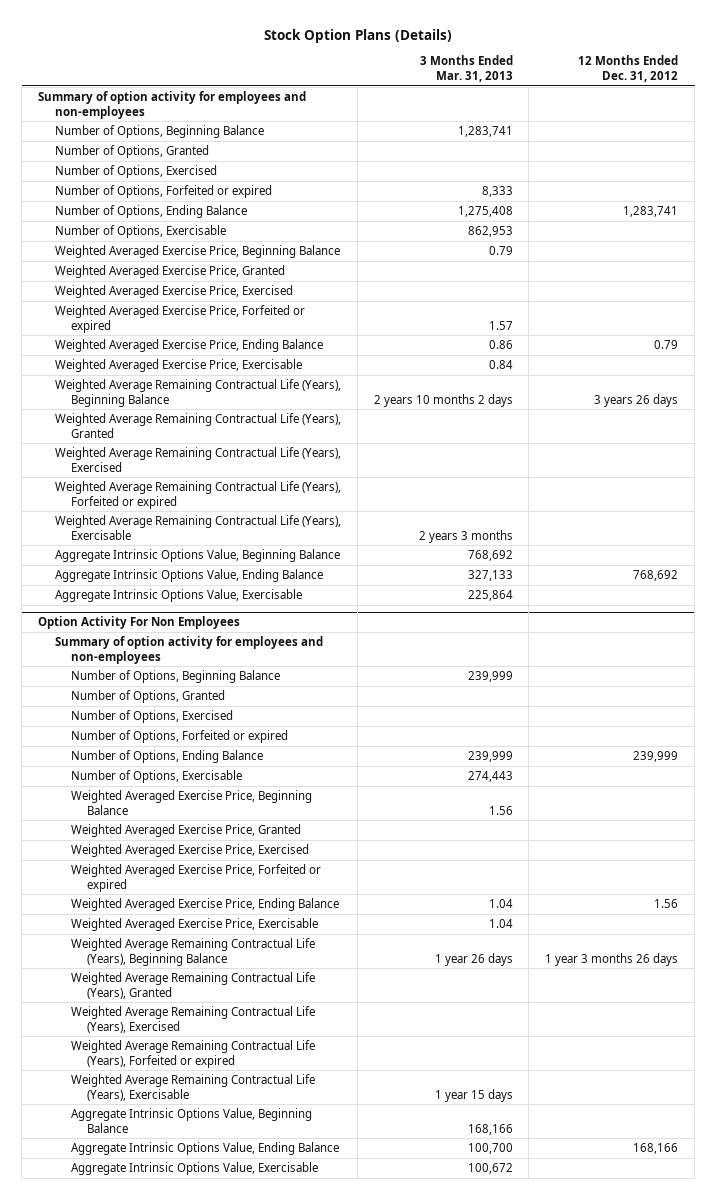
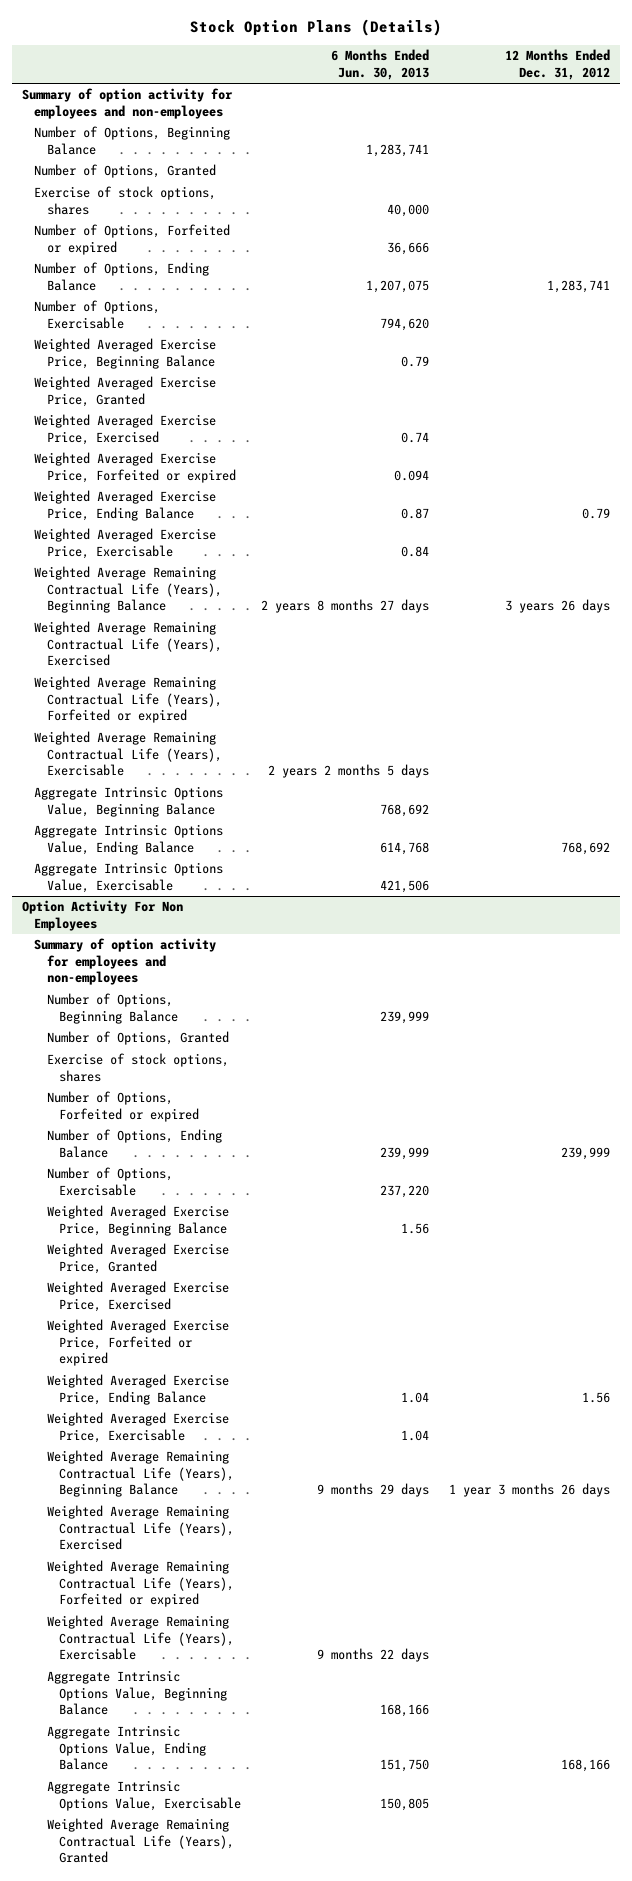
- | 3 Months Ended Mar. 31, 2013 | 12 Months Ended Dec. 31, 2012
+ | 6 Months Ended Jun. 30, 2013 | 12 Months Ended Dec. 31, 2012
- Number of Options, Exercised
+ Exercise of stock options, shares | 40,000 |
- Weighted Average Remaining Contractual Life (Years), Granted
@ Option Activity For Non Employees
- Number of Options, Exercised
+ Exercise of stock options, shares
moved down: Weighted Average Remaining Contractual Life (Years), Granted

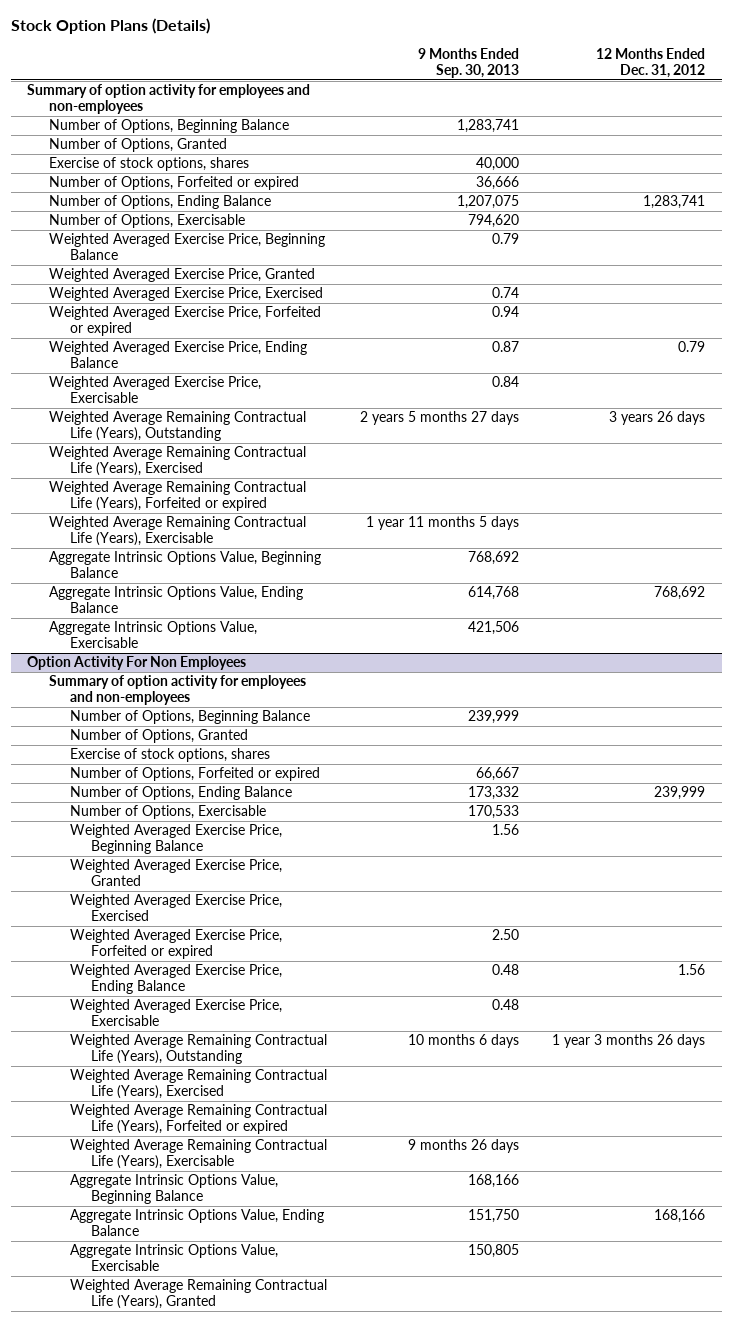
- | 6 Months Ended Jun. 30, 2013 | 12 Months Ended Dec. 31, 2012
+ | 9 Months Ended Sep. 30, 2013 | 12 Months Ended Dec. 31, 2012
- Weighted Average Remaining Contractual Life (Years), Beginning Balance | 2 years 8 months 27 days | 3 years 26 days
+ Weighted Average Remaining Contractual Life (Years), Outstanding | 2 years 5 months 27 days | 3 years 26 days
@ Option Activity For Non Employees
- Weighted Average Remaining Contractual Life (Years), Beginning Balance | 9 months 29 days | 1 year 3 months 26 days
+ Weighted Average Remaining Contractual Life (Years), Outstanding | 10 months 6 days | 1 year 3 months 26 days

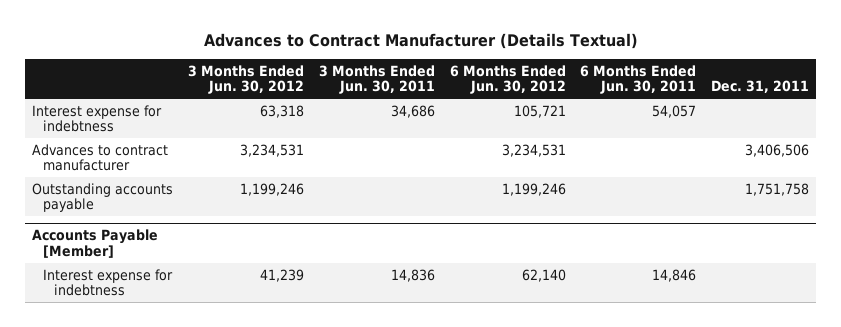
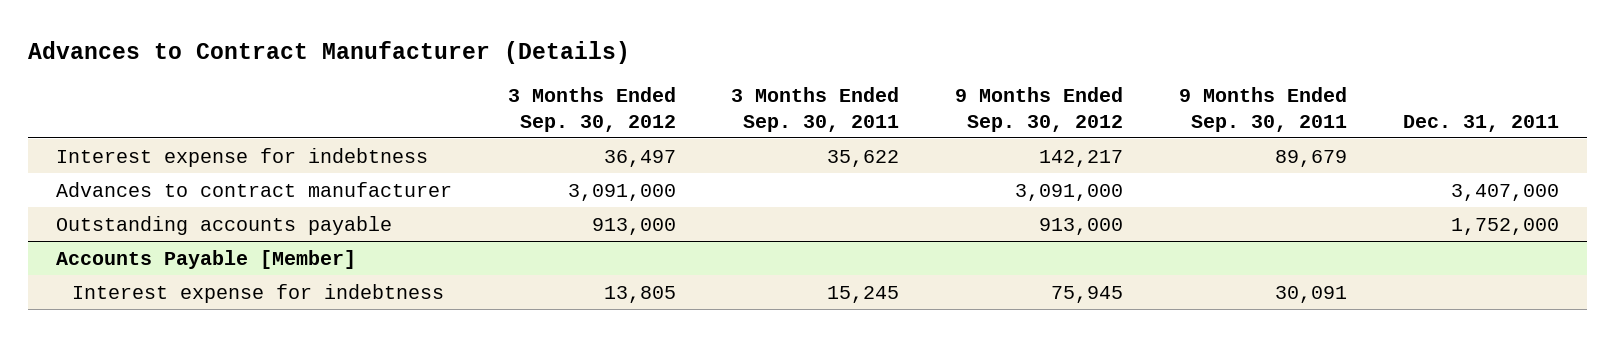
- Advances to Contract Manufacturer (Details Textual)
+ Advances to Contract Manufacturer (Details)
- | 3 Months Ended Jun. 30, 2012 | 3 Months Ended Jun. 30, 2011 | 6 Months Ended Jun. 30, 2012 | 6 Months Ended Jun. 30, 2011 | Dec. 31, 2011
+ | 3 Months Ended Sep. 30, 2012 | 3 Months Ended Sep. 30, 2011 | 9 Months Ended Sep. 30, 2012 | 9 Months Ended Sep. 30, 2011 | Dec. 31, 2011
- Advances to contract manufacturer | 3,234,531 | | 3,234,531 | | 3,406,506
- Outstanding accounts payable | 1,199,246 | | 1,199,246 | | 1,751,758
+ Advances to contract manufacturer | 3,091,000 | | 3,091,000 | | 3,407,000
+ Outstanding accounts payable | 913,000 | | 913,000 | | 1,752,000

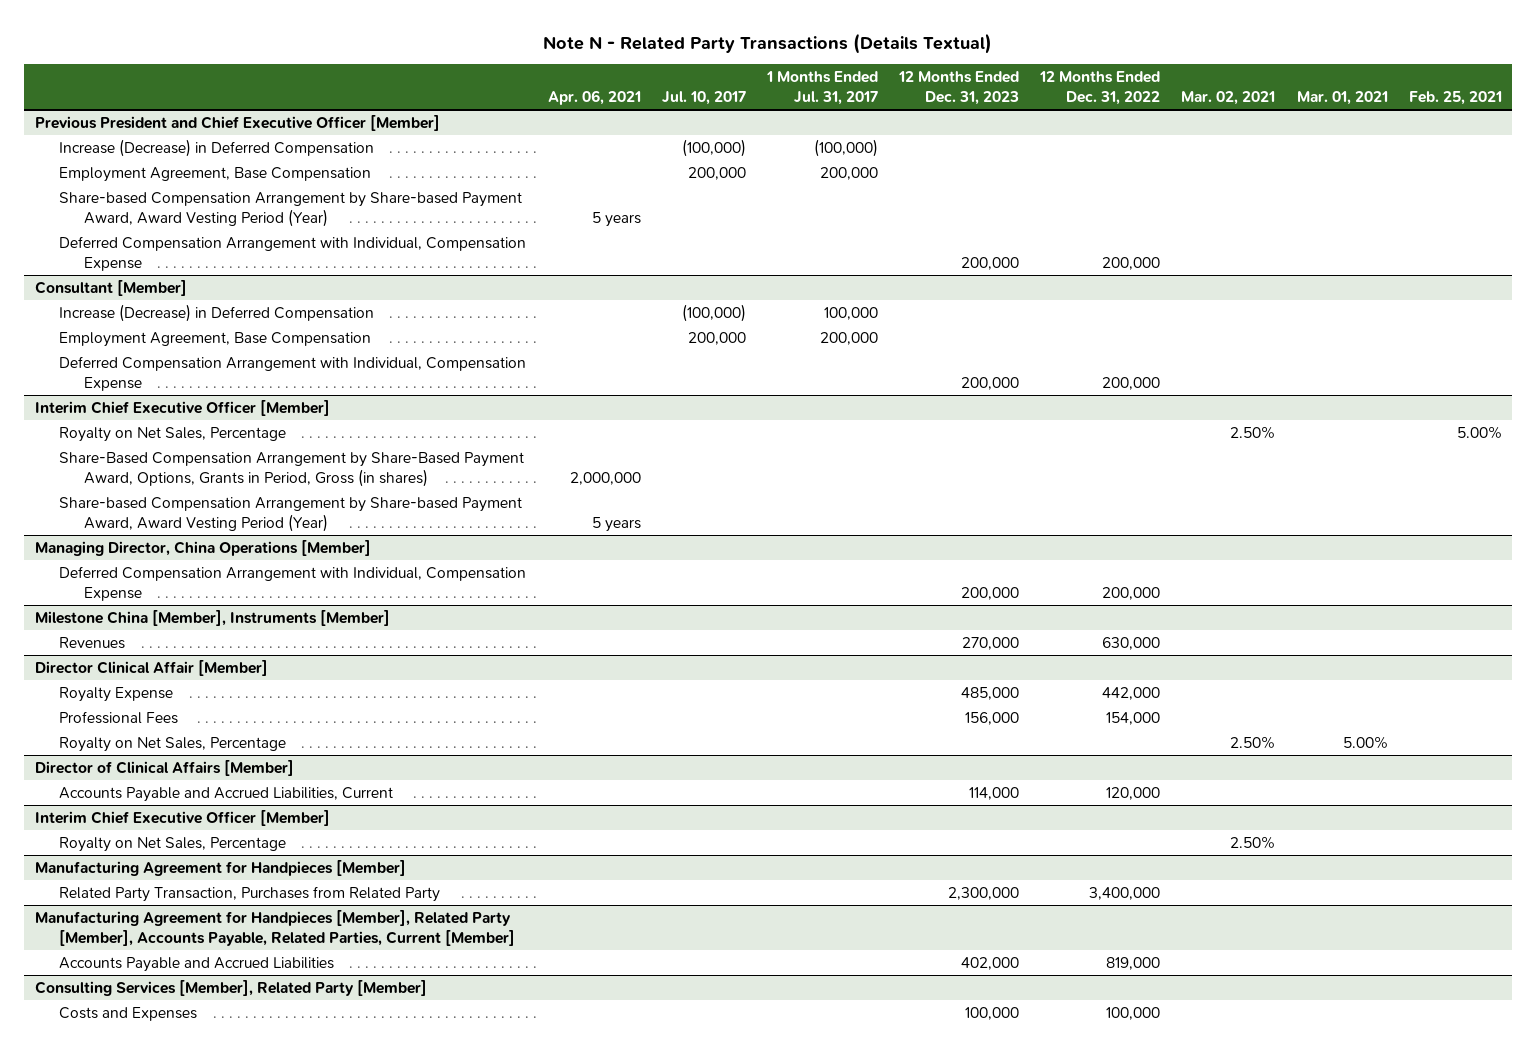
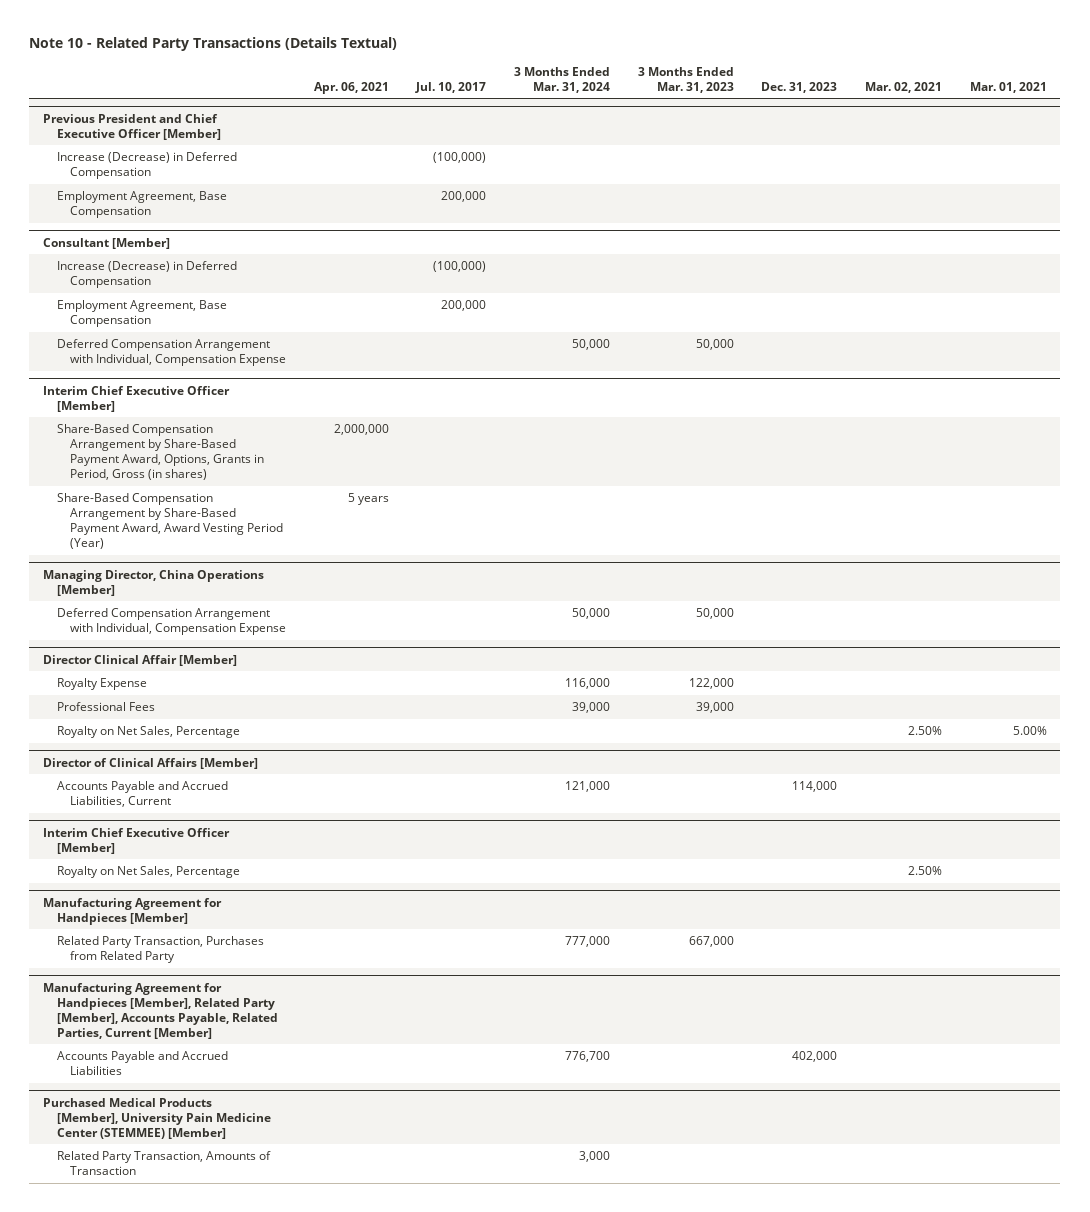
- Note N - Related Party Transactions (Details Textual)
+ Note 10 - Related Party Transactions (Details Textual)
- | Apr. 06, 2021 | Jul. 10, 2017 | 1 Months Ended Jul. 31, 2017 | 12 Months Ended Dec. 31, 2023 | 12 Months Ended Dec. 31, 2022 | Mar. 02, 2021 | Mar. 01, 2021 | Feb. 25, 2021
+ | Apr. 06, 2021 | Jul. 10, 2017 | 3 Months Ended Mar. 31, 2024 | 3 Months Ended Mar. 31, 2023 | Dec. 31, 2023 | Mar. 02, 2021 | Mar. 01, 2021
@ Previous President and Chief Executive Officer [Member]
- Share-based Compensation Arrangement by Share-based Payment Award, Award Vesting Period (Year) | 5 years | | | | | | |
- Deferred Compensation Arrangement with Individual, Compensation Expense | | | | 200,000 | 200,000 | | |
@ Interim Chief Executive Officer [Member]
- Royalty on Net Sales, Percentage | | | | | | 2.50% | | 5.00%
- Share-based Compensation Arrangement by Share-based Payment Award, Award Vesting Period (Year) | 5 years | | | | | | |
+ Share-Based Compensation Arrangement by Share-Based Payment Award, Award Vesting Period (Year) | 5 years | | | | | |
- Milestone China [Member], Instruments [Member]
- Revenues | | | | 270,000 | 630,000 | | |
- Consulting Services [Member], Related Party [Member]
- Costs and Expenses | | | | 100,000 | 100,000 | | |
+ Purchased Medical Products [Member], University Pain Medicine Center (STEMMEE) [Member]
+ Related Party Transaction, Amounts of Transaction | | | 3,000 | | | |

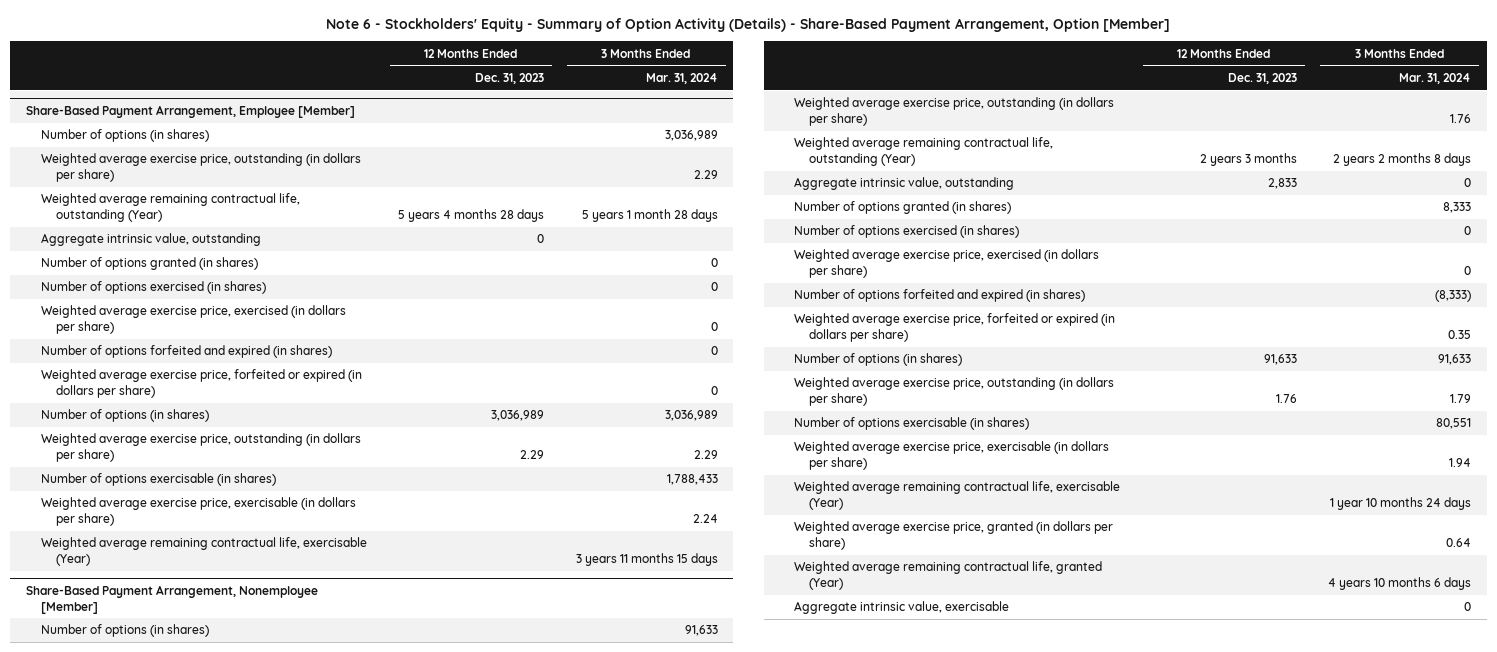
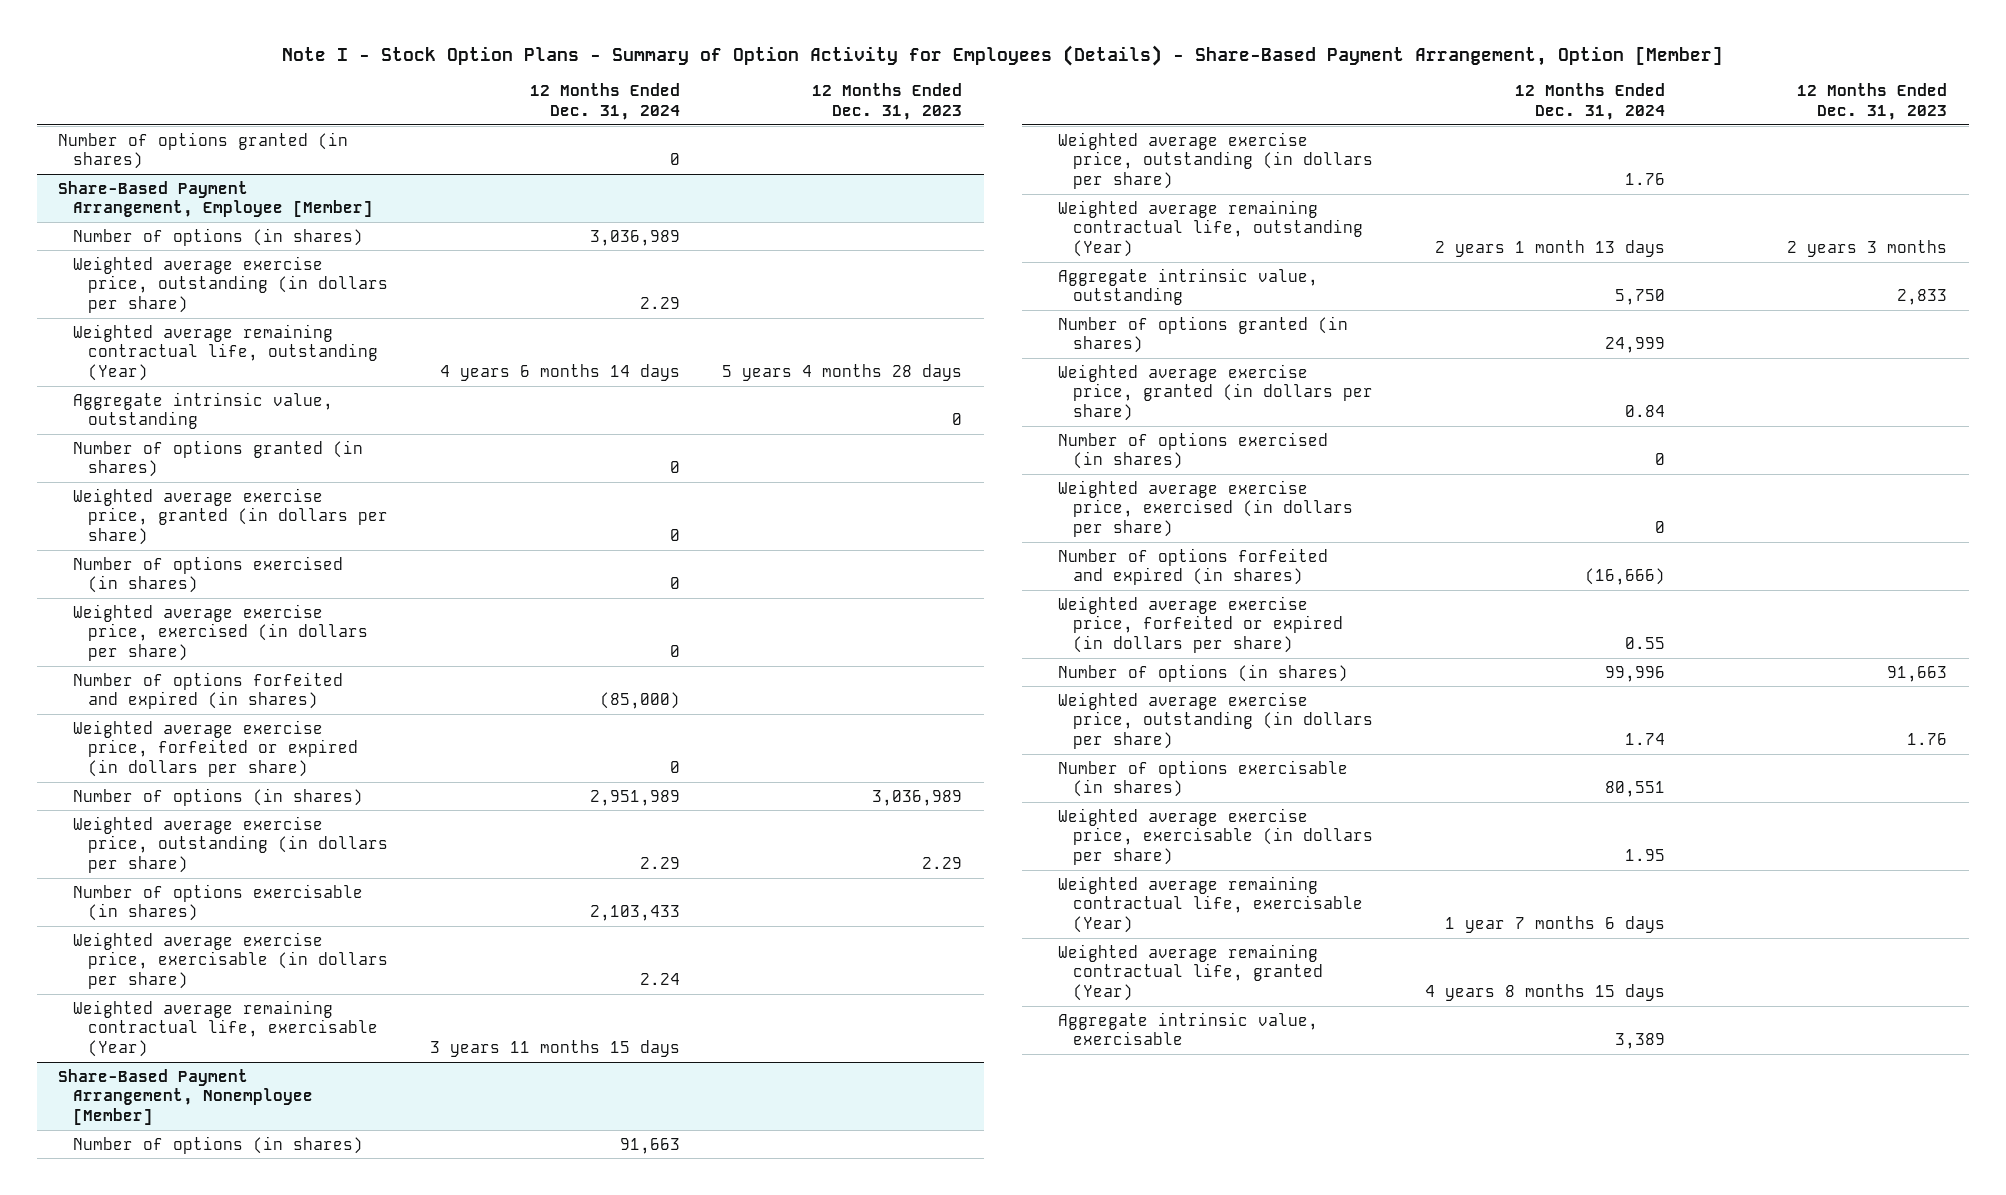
- Note 6 - Stockholders' Equity - Summary of Option Activity (Details) - Share-Based Payment Arrangement, Option [Member]
+ Note I - Stock Option Plans - Summary of Option Activity for Employees (Details) - Share-Based Payment Arrangement, Option [Member]
- | 12 Months Ended Dec. 31, 2023 | 3 Months Ended Mar. 31, 2024
+ | 12 Months Ended Dec. 31, 2024 | 12 Months Ended Dec. 31, 2023
+ Number of options granted (in shares) | 0 |
@ Share-Based Payment Arrangement, Employee [Member]
+ Weighted average exercise price, granted (in dollars per share) | 0 |
@ Share-Based Payment Arrangement, Nonemployee [Member]
moved up: Weighted average exercise price, granted (in dollars per share) | 0.84 |
- Number of options (in shares) | 91,633 | 91,633
+ Number of options (in shares) | 99,996 | 91,663

